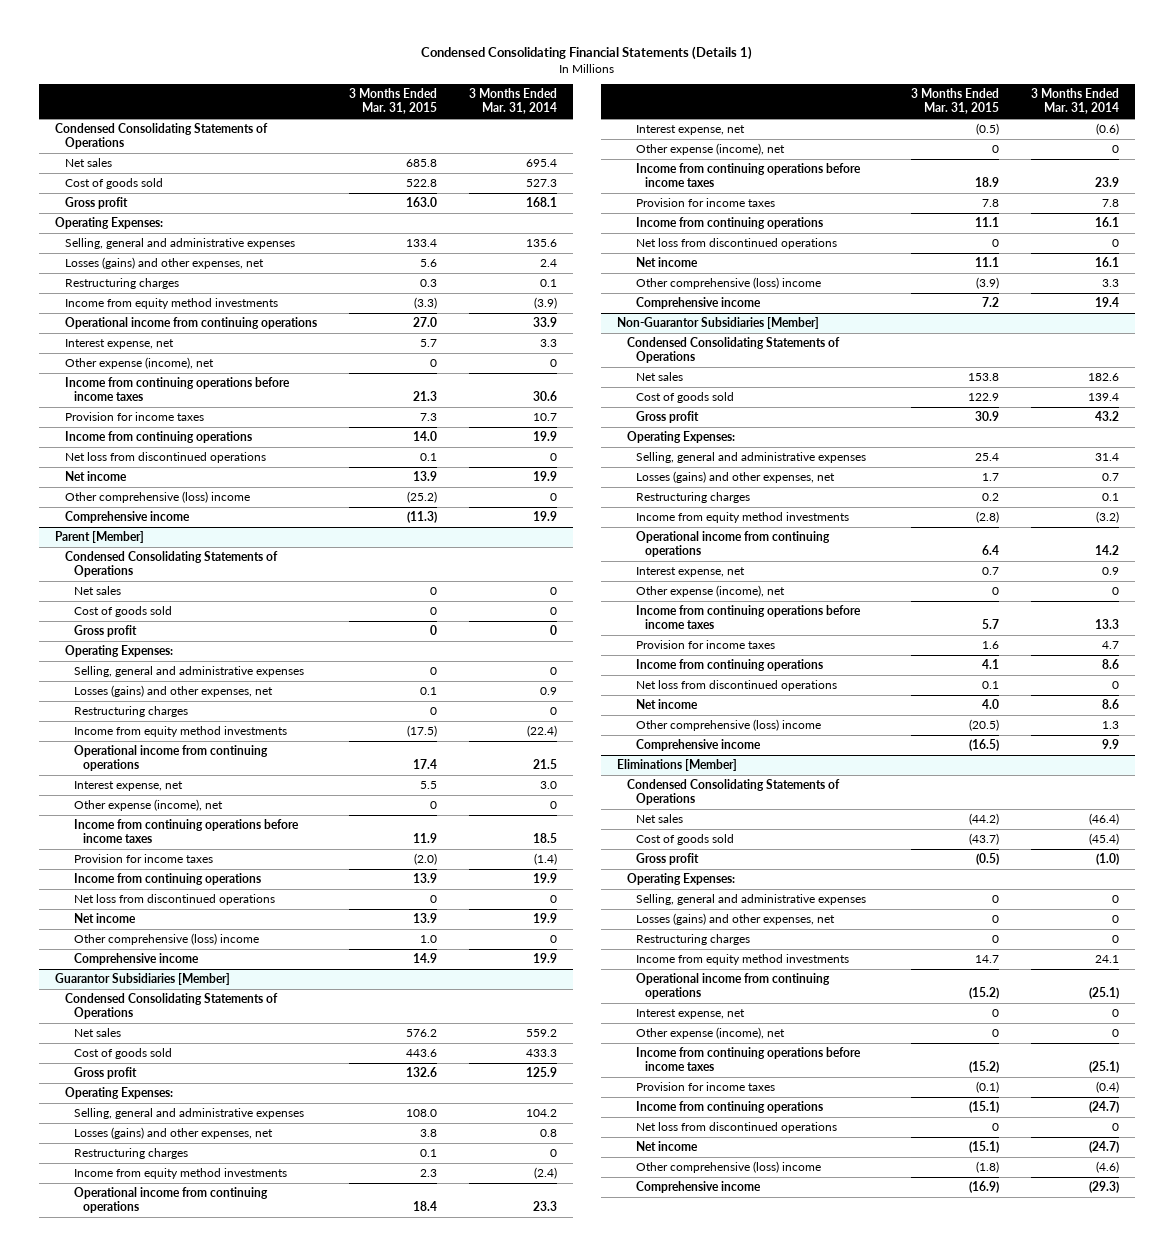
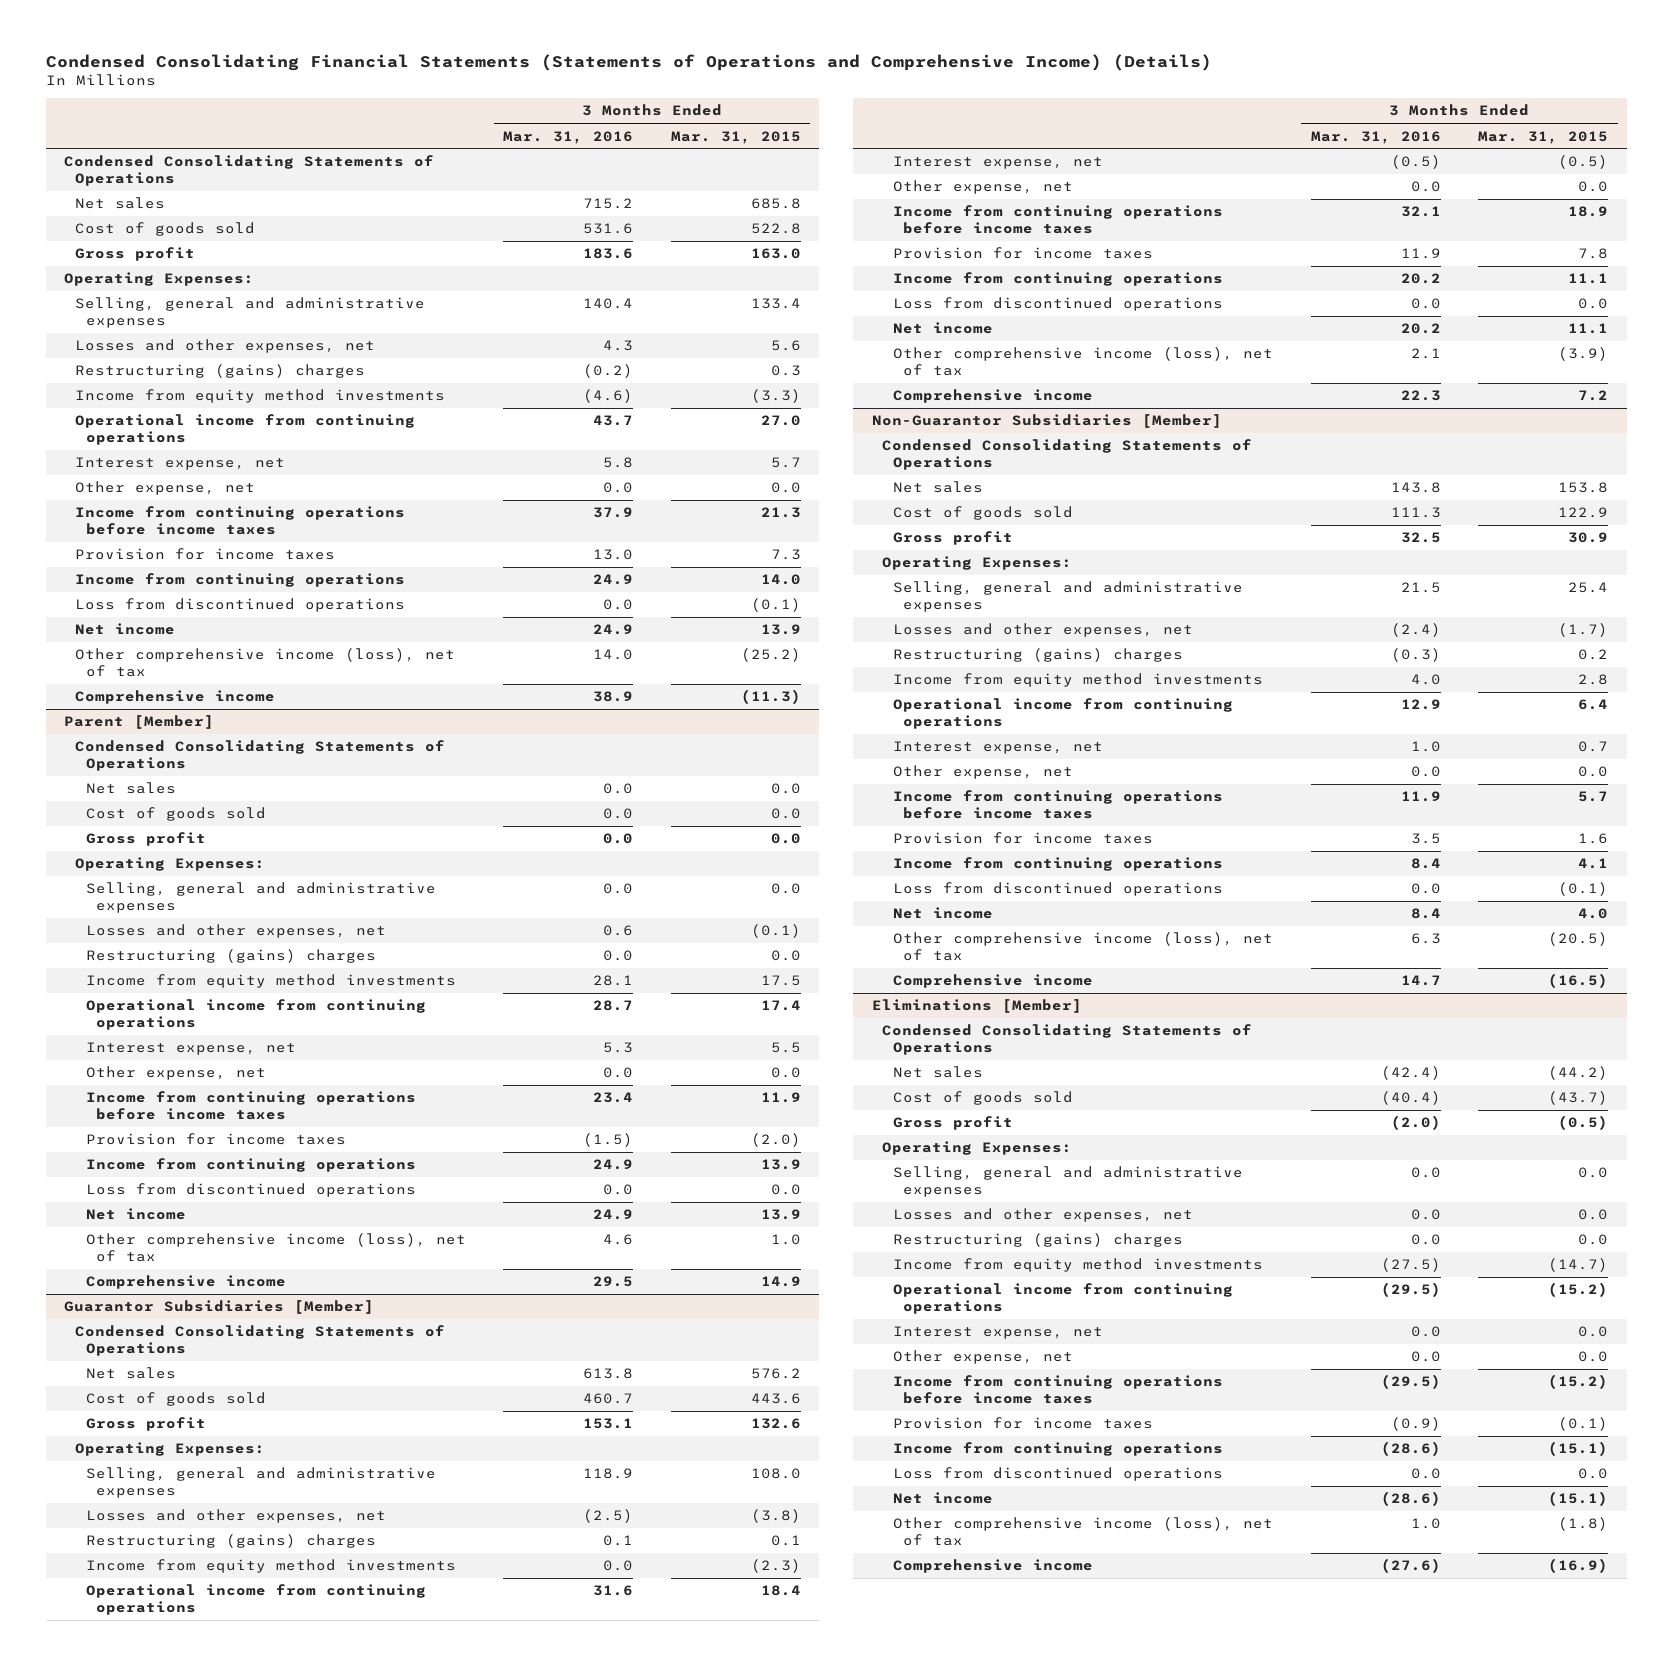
- Condensed Consolidating Financial Statements (Details 1)
+ Condensed Consolidating Financial Statements (Statements of Operations and Comprehensive Income) (Details)
- | 3 Months Ended Mar. 31, 2015 | 3 Months Ended Mar. 31, 2014
+ | 3 Months Ended Mar. 31, 2016 | 3 Months Ended Mar. 31, 2015
- Losses (gains) and other expenses, net | 5.6 | 2.4
- Restructuring charges | 0.3 | 0.1
+ Losses and other expenses, net | 4.3 | 5.6
+ Restructuring (gains) charges | (0.2) | 0.3
- Other expense (income), net | 0 | 0
+ Other expense, net | 0.0 | 0.0
- Net loss from discontinued operations | 0.1 | 0
+ Loss from discontinued operations | 0.0 | (0.1)
- Other comprehensive (loss) income | (25.2) | 0
+ Other comprehensive income (loss), net of tax | 14.0 | (25.2)
@ Parent [Member]
- Net sales | 0 | 0
- Cost of goods sold | 0 | 0
- Gross profit | 0 | 0
+ Net sales | 0.0 | 0.0
+ Cost of goods sold | 0.0 | 0.0
+ Gross profit | 0.0 | 0.0
- Selling, general and administrative expenses | 0 | 0
- Losses (gains) and other expenses, net | 0.1 | 0.9
- Restructuring charges | 0 | 0
- Income from equity method investments | (17.5) | (22.4)
+ Selling, general and administrative expenses | 0.0 | 0.0
+ Losses and other expenses, net | 0.6 | (0.1)
+ Restructuring (gains) charges | 0.0 | 0.0
+ Income from equity method investments | 28.1 | 17.5
- Other expense (income), net | 0 | 0
+ Other expense, net | 0.0 | 0.0
- Net loss from discontinued operations | 0 | 0
+ Loss from discontinued operations | 0.0 | 0.0
- Other comprehensive (loss) income | 1.0 | 0
+ Other comprehensive income (loss), net of tax | 4.6 | 1.0
@ Guarantor Subsidiaries [Member]
- Losses (gains) and other expenses, net | 3.8 | 0.8
- Restructuring charges | 0.1 | 0
- Income from equity method investments | 2.3 | (2.4)
+ Losses and other expenses, net | (2.5) | (3.8)
+ Restructuring (gains) charges | 0.1 | 0.1
+ Income from equity method investments | 0.0 | (2.3)
- Other expense (income), net | 0 | 0
+ Other expense, net | 0.0 | 0.0
- Net loss from discontinued operations | 0 | 0
+ Loss from discontinued operations | 0.0 | 0.0
- Other comprehensive (loss) income | (3.9) | 3.3
+ Other comprehensive income (loss), net of tax | 2.1 | (3.9)
@ Non-Guarantor Subsidiaries [Member]
- Losses (gains) and other expenses, net | 1.7 | 0.7
- Restructuring charges | 0.2 | 0.1
- Income from equity method investments | (2.8) | (3.2)
+ Losses and other expenses, net | (2.4) | (1.7)
+ Restructuring (gains) charges | (0.3) | 0.2
+ Income from equity method investments | 4.0 | 2.8
- Other expense (income), net | 0 | 0
+ Other expense, net | 0.0 | 0.0
- Net loss from discontinued operations | 0.1 | 0
+ Loss from discontinued operations | 0.0 | (0.1)
- Other comprehensive (loss) income | (20.5) | 1.3
+ Other comprehensive income (loss), net of tax | 6.3 | (20.5)
@ Eliminations [Member]
- Selling, general and administrative expenses | 0 | 0
- Losses (gains) and other expenses, net | 0 | 0
- Restructuring charges | 0 | 0
- Income from equity method investments | 14.7 | 24.1
+ Selling, general and administrative expenses | 0.0 | 0.0
+ Losses and other expenses, net | 0.0 | 0.0
+ Restructuring (gains) charges | 0.0 | 0.0
+ Income from equity method investments | (27.5) | (14.7)
- Interest expense, net | 0 | 0
- Other expense (income), net | 0 | 0
+ Interest expense, net | 0.0 | 0.0
+ Other expense, net | 0.0 | 0.0
- Net loss from discontinued operations | 0 | 0
+ Loss from discontinued operations | 0.0 | 0.0
- Other comprehensive (loss) income | (1.8) | (4.6)
+ Other comprehensive income (loss), net of tax | 1.0 | (1.8)

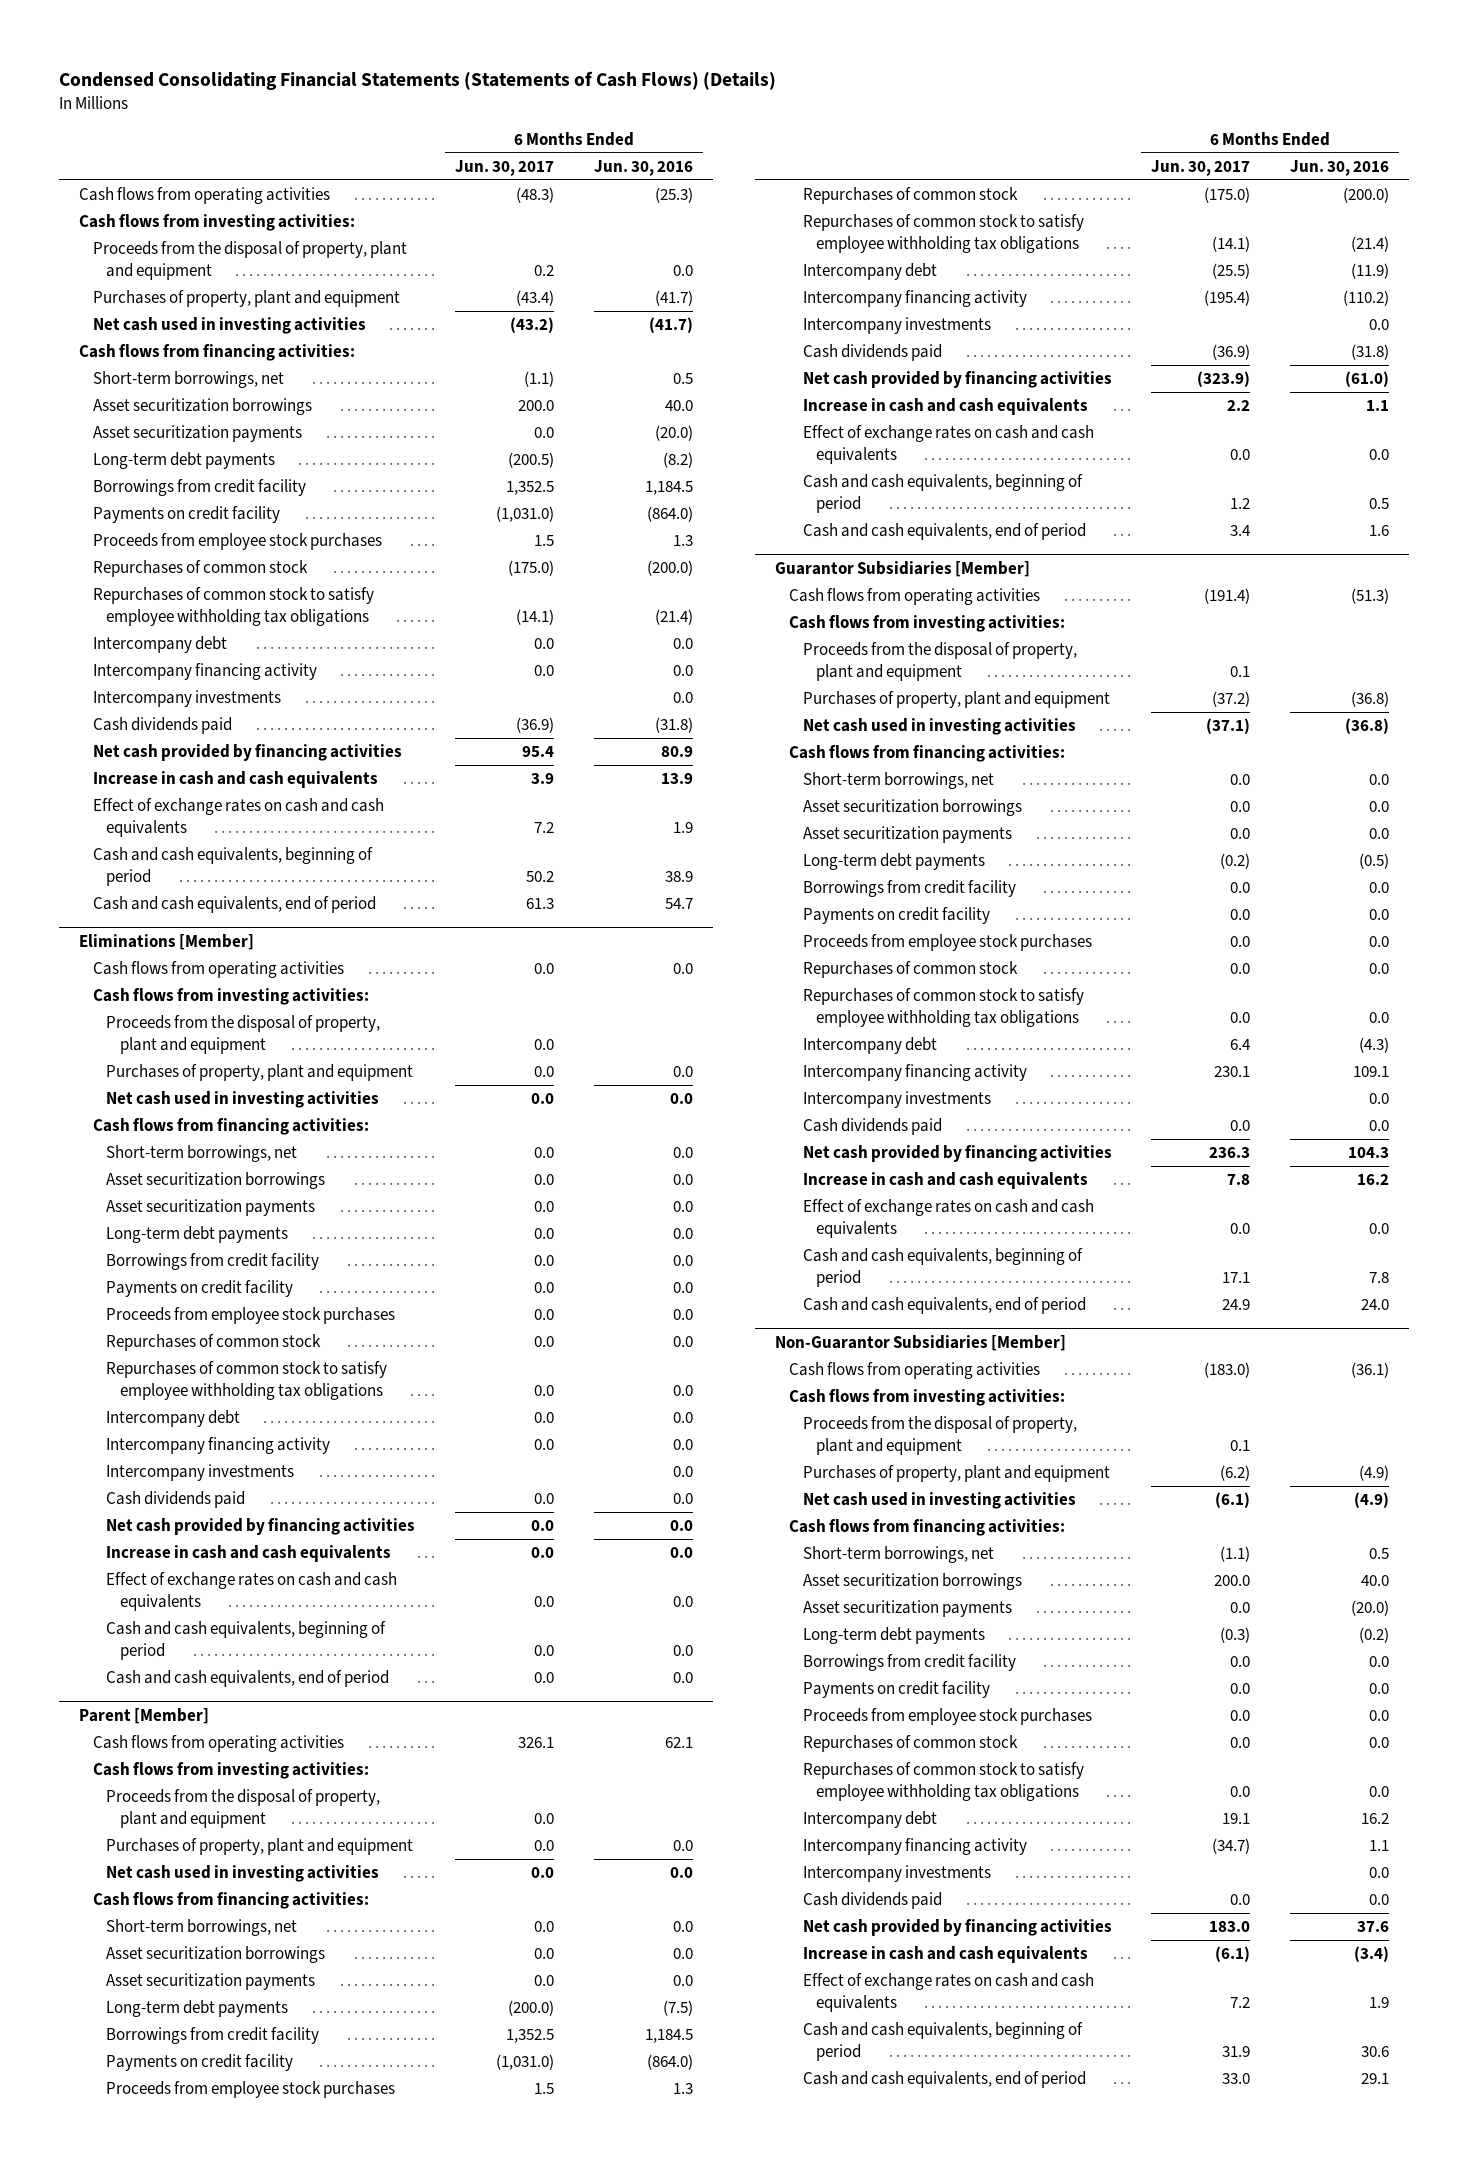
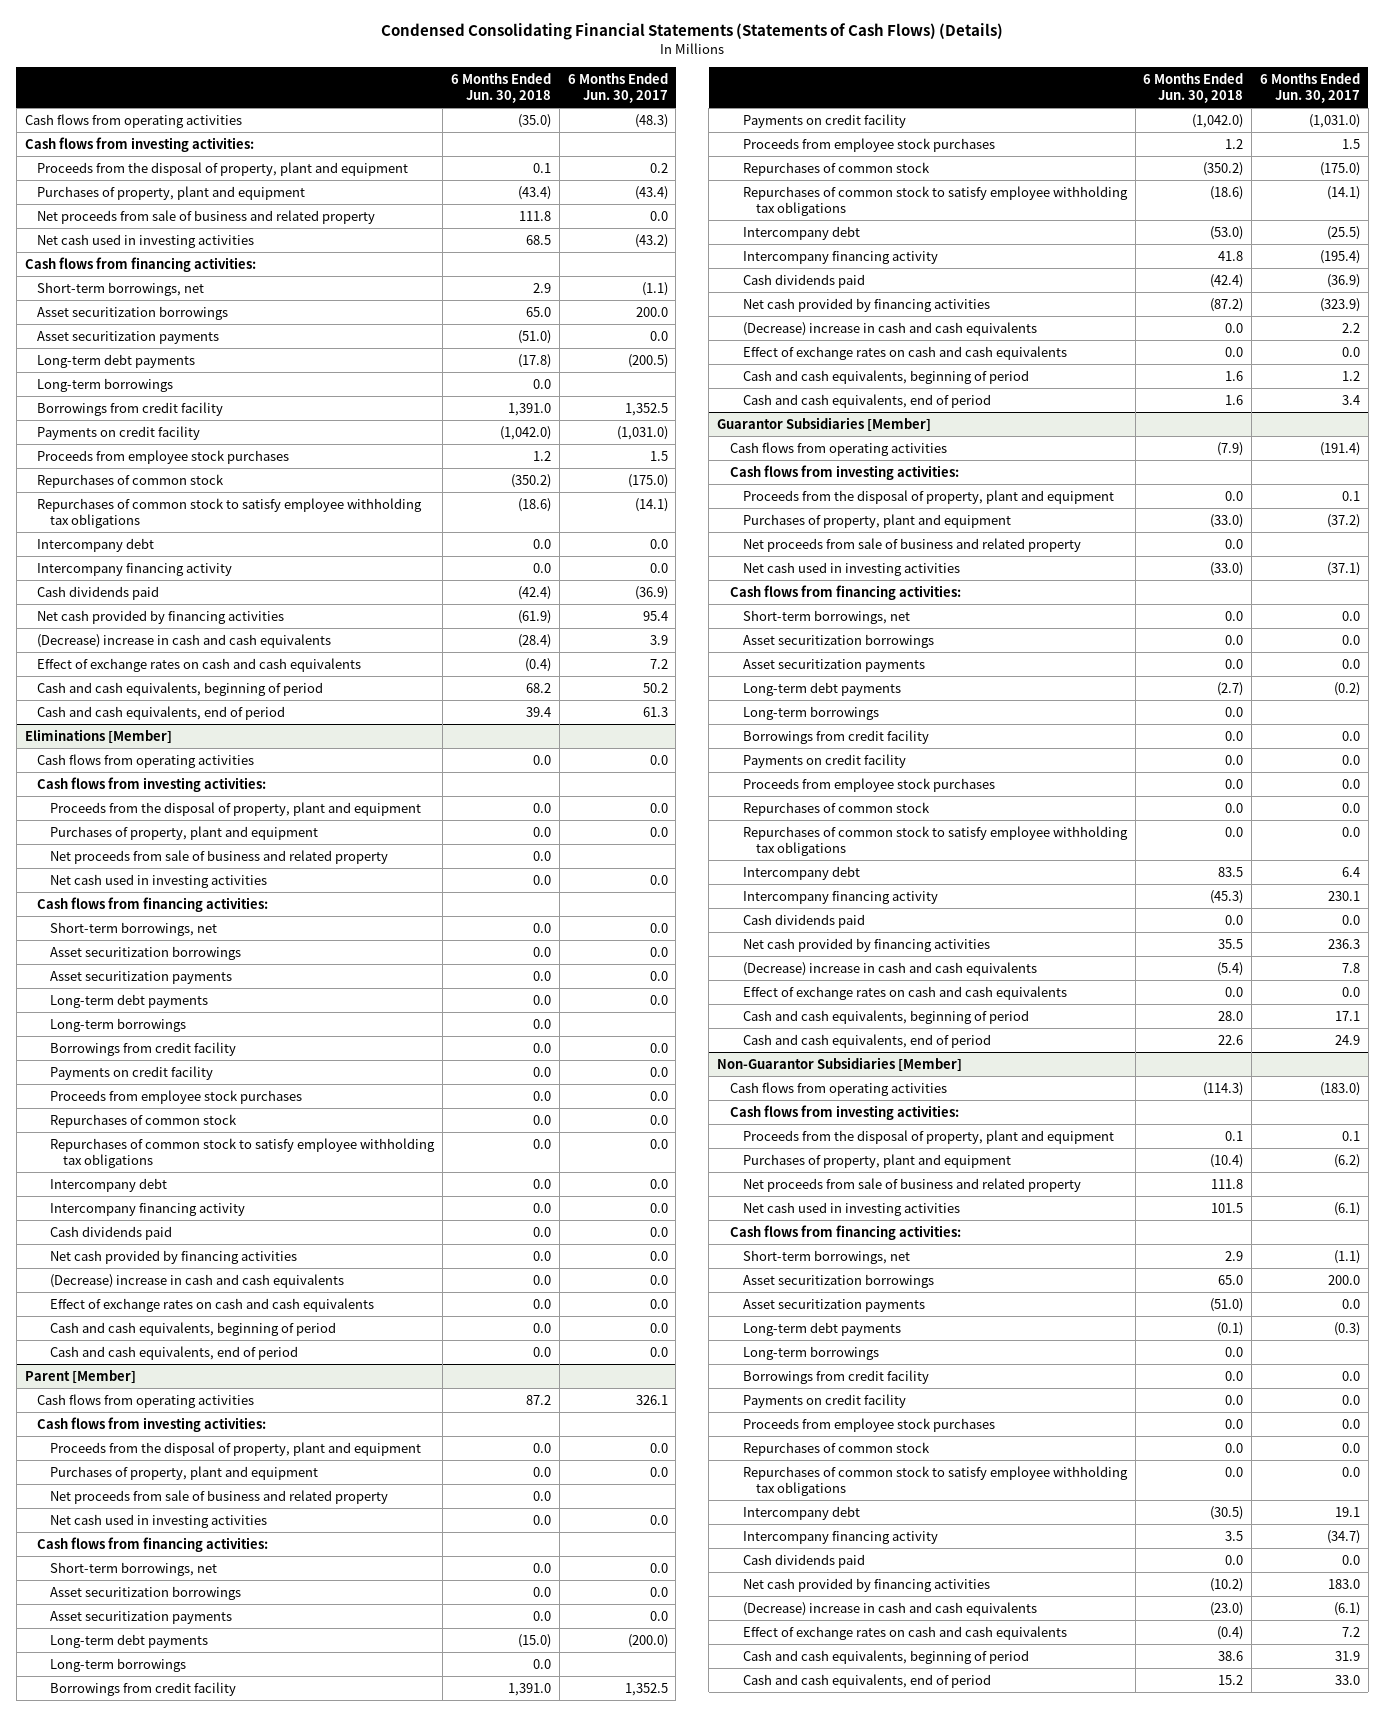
- | 6 Months Ended Jun. 30, 2017 | 6 Months Ended Jun. 30, 2016
+ | 6 Months Ended Jun. 30, 2018 | 6 Months Ended Jun. 30, 2017
+ Net proceeds from sale of business and related property | 111.8 | 0.0
+ Long-term borrowings | 0.0 |
- Intercompany investments | | 0.0
- Increase in cash and cash equivalents | 3.9 | 13.9
+ (Decrease) increase in cash and cash equivalents | (28.4) | 3.9
@ Eliminations [Member]
+ Net proceeds from sale of business and related property | 0.0 |
+ Long-term borrowings | 0.0 |
- Intercompany investments | | 0.0
- Increase in cash and cash equivalents | 0.0 | 0.0
+ (Decrease) increase in cash and cash equivalents | 0.0 | 0.0
@ Parent [Member]
+ Net proceeds from sale of business and related property | 0.0 |
+ Long-term borrowings | 0.0 |
- Intercompany investments | | 0.0
- Increase in cash and cash equivalents | 2.2 | 1.1
+ (Decrease) increase in cash and cash equivalents | 0.0 | 2.2
@ Guarantor Subsidiaries [Member]
+ Net proceeds from sale of business and related property | 0.0 |
+ Long-term borrowings | 0.0 |
- Intercompany investments | | 0.0
- Increase in cash and cash equivalents | 7.8 | 16.2
+ (Decrease) increase in cash and cash equivalents | (5.4) | 7.8
@ Non-Guarantor Subsidiaries [Member]
+ Net proceeds from sale of business and related property | 111.8 |
+ Long-term borrowings | 0.0 |
- Intercompany investments | | 0.0
- Increase in cash and cash equivalents | (6.1) | (3.4)
+ (Decrease) increase in cash and cash equivalents | (23.0) | (6.1)

